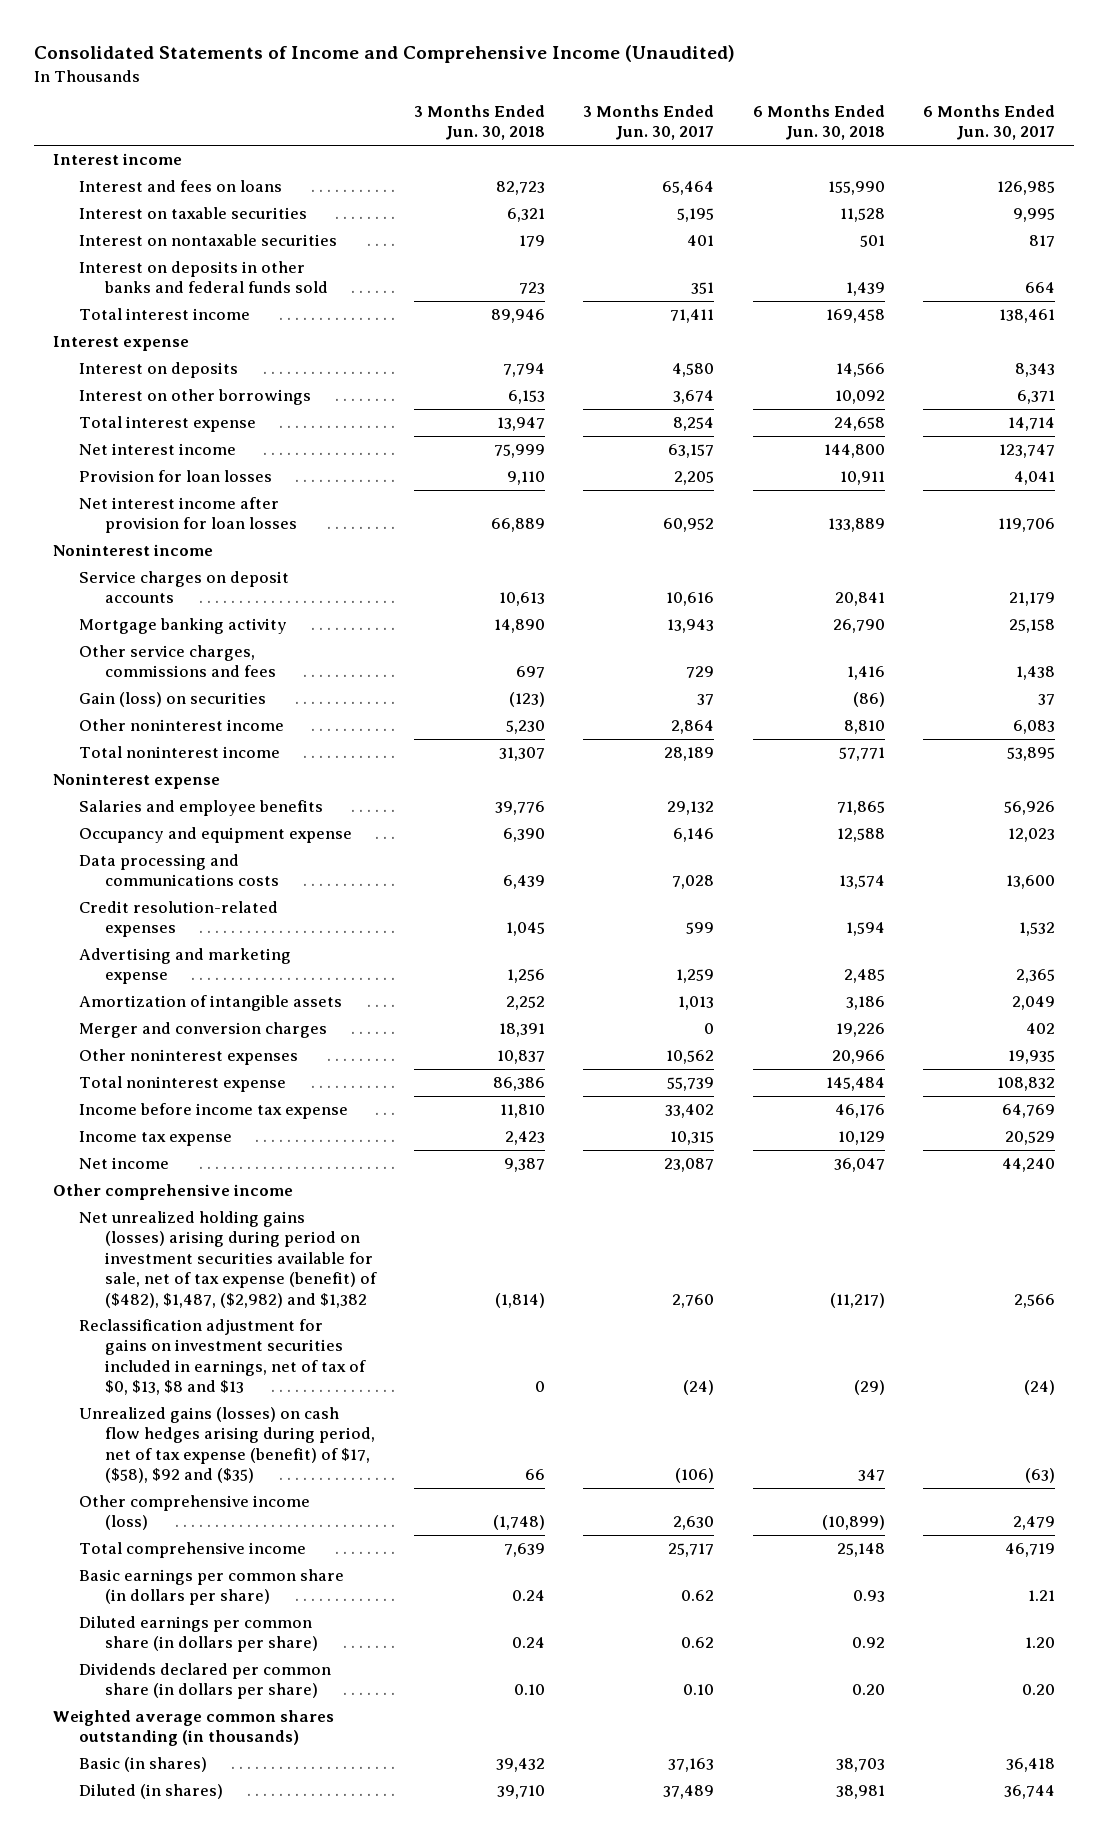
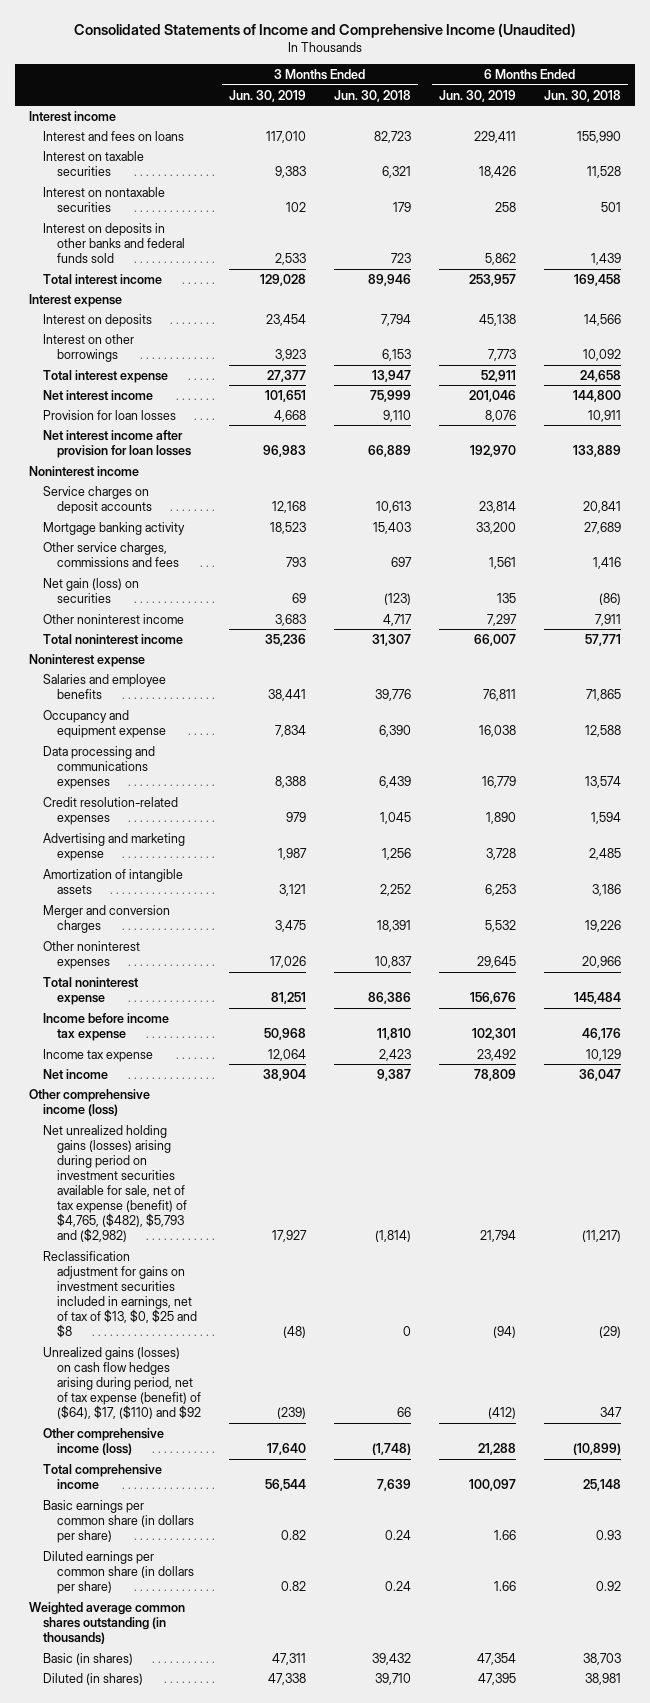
- | 3 Months Ended Jun. 30, 2018 | 3 Months Ended Jun. 30, 2017 | 6 Months Ended Jun. 30, 2018 | 6 Months Ended Jun. 30, 2017
+ | 3 Months Ended Jun. 30, 2019 | 3 Months Ended Jun. 30, 2018 | 6 Months Ended Jun. 30, 2019 | 6 Months Ended Jun. 30, 2018
- Mortgage banking activity | 14,890 | 13,943 | 26,790 | 25,158
+ Mortgage banking activity | 18,523 | 15,403 | 33,200 | 27,689
- Gain (loss) on securities | (123) | 37 | (86) | 37
- Other noninterest income | 5,230 | 2,864 | 8,810 | 6,083
+ Net gain (loss) on securities | 69 | (123) | 135 | (86)
+ Other noninterest income | 3,683 | 4,717 | 7,297 | 7,911
- Data processing and communications costs | 6,439 | 7,028 | 13,574 | 13,600
+ Data processing and communications expenses | 8,388 | 6,439 | 16,779 | 13,574
- Other comprehensive income
- Net unrealized holding gains (losses) arising during period on investment securities available for sale, net of tax expense (benefit) of ($482), $1,487, ($2,982) and $1,382 | (1,814) | 2,760 | (11,217) | 2,566
- Reclassification adjustment for gains on investment securities included in earnings, net of tax of $0, $13, $8 and $13 | 0 | (24) | (29) | (24)
- Unrealized gains (losses) on cash flow hedges arising during period, net of tax expense (benefit) of $17, ($58), $92 and ($35) | 66 | (106) | 347 | (63)
+ Other comprehensive income (loss)
+ Net unrealized holding gains (losses) arising during period on investment securities available for sale, net of tax expense (benefit) of $4,765, ($482), $5,793 and ($2,982) | 17,927 | (1,814) | 21,794 | (11,217)
+ Reclassification adjustment for gains on investment securities included in earnings, net of tax of $13, $0, $25 and $8 | (48) | 0 | (94) | (29)
+ Unrealized gains (losses) on cash flow hedges arising during period, net of tax expense (benefit) of ($64), $17, ($110) and $92 | (239) | 66 | (412) | 347
- Dividends declared per common share (in dollars per share) | 0.10 | 0.10 | 0.20 | 0.20

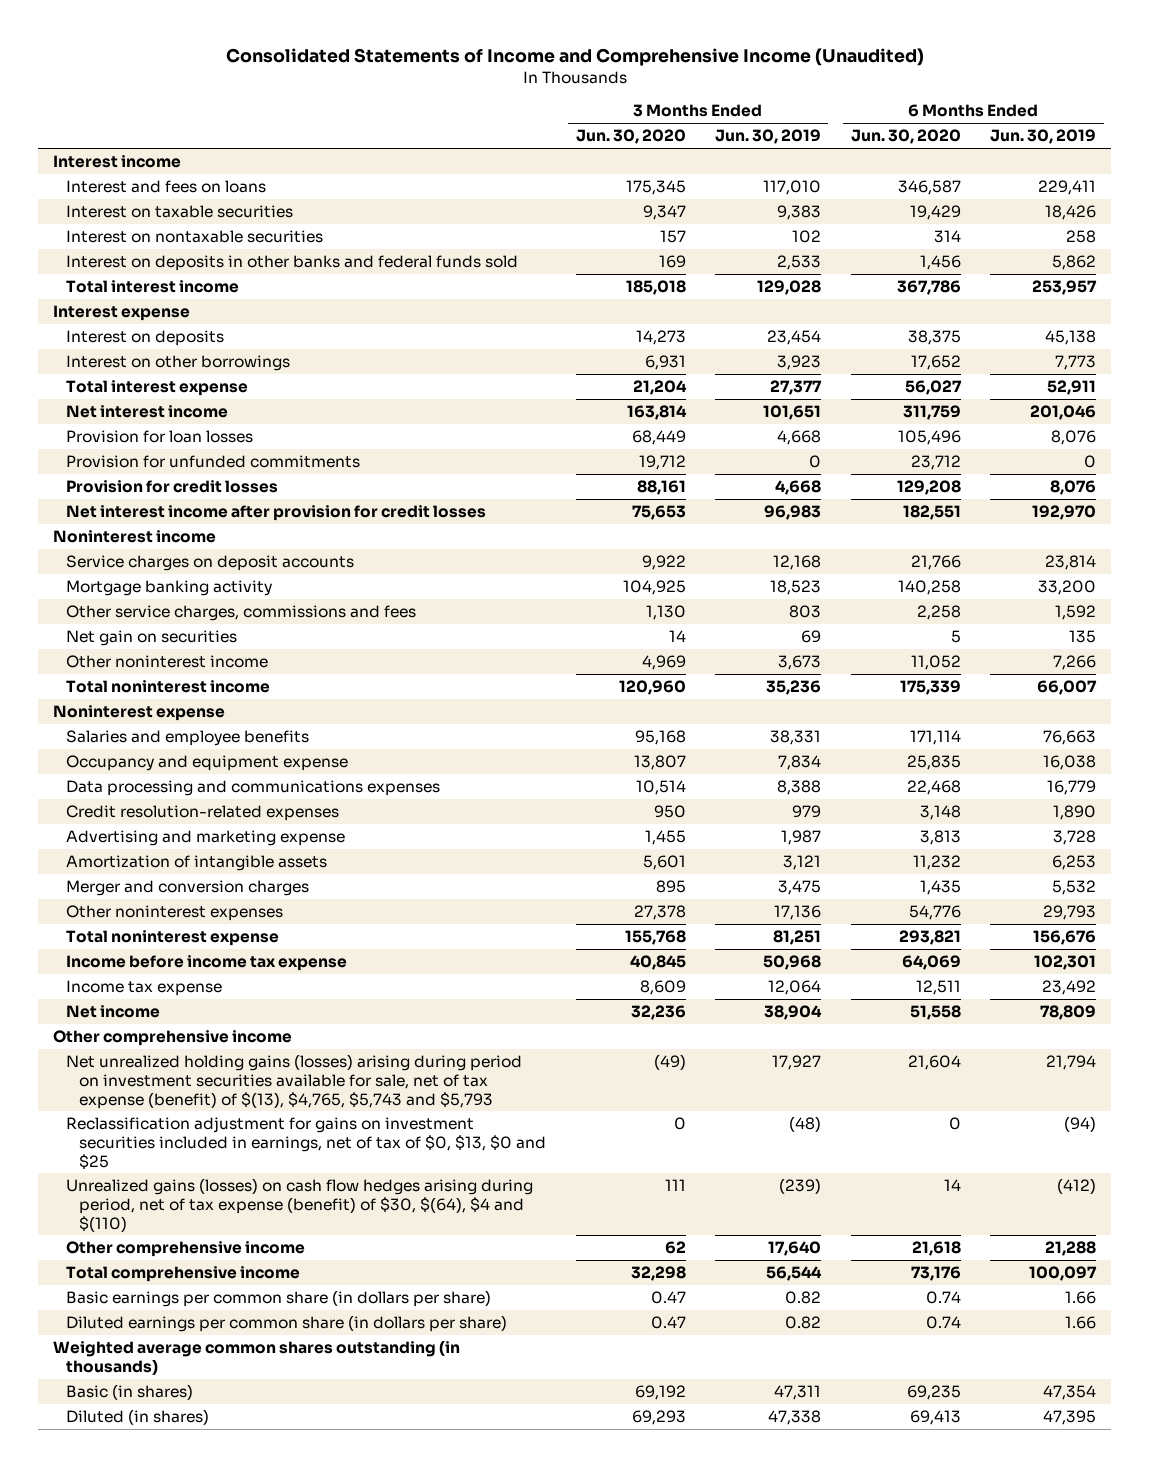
- | 3 Months Ended Jun. 30, 2019 | 3 Months Ended Jun. 30, 2018 | 6 Months Ended Jun. 30, 2019 | 6 Months Ended Jun. 30, 2018
+ | 3 Months Ended Jun. 30, 2020 | 3 Months Ended Jun. 30, 2019 | 6 Months Ended Jun. 30, 2020 | 6 Months Ended Jun. 30, 2019
- Net interest income after provision for loan losses | 96,983 | 66,889 | 192,970 | 133,889
+ Provision for unfunded commitments | 19,712 | 0 | 23,712 | 0
+ Provision for credit losses | 88,161 | 4,668 | 129,208 | 8,076
+ Net interest income after provision for credit losses | 75,653 | 96,983 | 182,551 | 192,970
- Other service charges, commissions and fees | 793 | 697 | 1,561 | 1,416
- Net gain (loss) on securities | 69 | (123) | 135 | (86)
- Other noninterest income | 3,683 | 4,717 | 7,297 | 7,911
+ Other service charges, commissions and fees | 1,130 | 803 | 2,258 | 1,592
+ Net gain on securities | 14 | 69 | 5 | 135
+ Other noninterest income | 4,969 | 3,673 | 11,052 | 7,266
- Salaries and employee benefits | 38,441 | 39,776 | 76,811 | 71,865
+ Salaries and employee benefits | 95,168 | 38,331 | 171,114 | 76,663
- Other noninterest expenses | 17,026 | 10,837 | 29,645 | 20,966
+ Other noninterest expenses | 27,378 | 17,136 | 54,776 | 29,793
- Other comprehensive income (loss)
- Net unrealized holding gains (losses) arising during period on investment securities available for sale, net of tax expense (benefit) of $4,765, ($482), $5,793 and ($2,982) | 17,927 | (1,814) | 21,794 | (11,217)
- Reclassification adjustment for gains on investment securities included in earnings, net of tax of $13, $0, $25 and $8 | (48) | 0 | (94) | (29)
- Unrealized gains (losses) on cash flow hedges arising during period, net of tax expense (benefit) of ($64), $17, ($110) and $92 | (239) | 66 | (412) | 347
- Other comprehensive income (loss) | 17,640 | (1,748) | 21,288 | (10,899)
+ Other comprehensive income
+ Net unrealized holding gains (losses) arising during period on investment securities available for sale, net of tax expense (benefit) of $(13), $4,765, $5,743 and $5,793 | (49) | 17,927 | 21,604 | 21,794
+ Reclassification adjustment for gains on investment securities included in earnings, net of tax of $0, $13, $0 and $25 | 0 | (48) | 0 | (94)
+ Unrealized gains (losses) on cash flow hedges arising during period, net of tax expense (benefit) of $30, $(64), $4 and $(110) | 111 | (239) | 14 | (412)
+ Other comprehensive income | 62 | 17,640 | 21,618 | 21,288

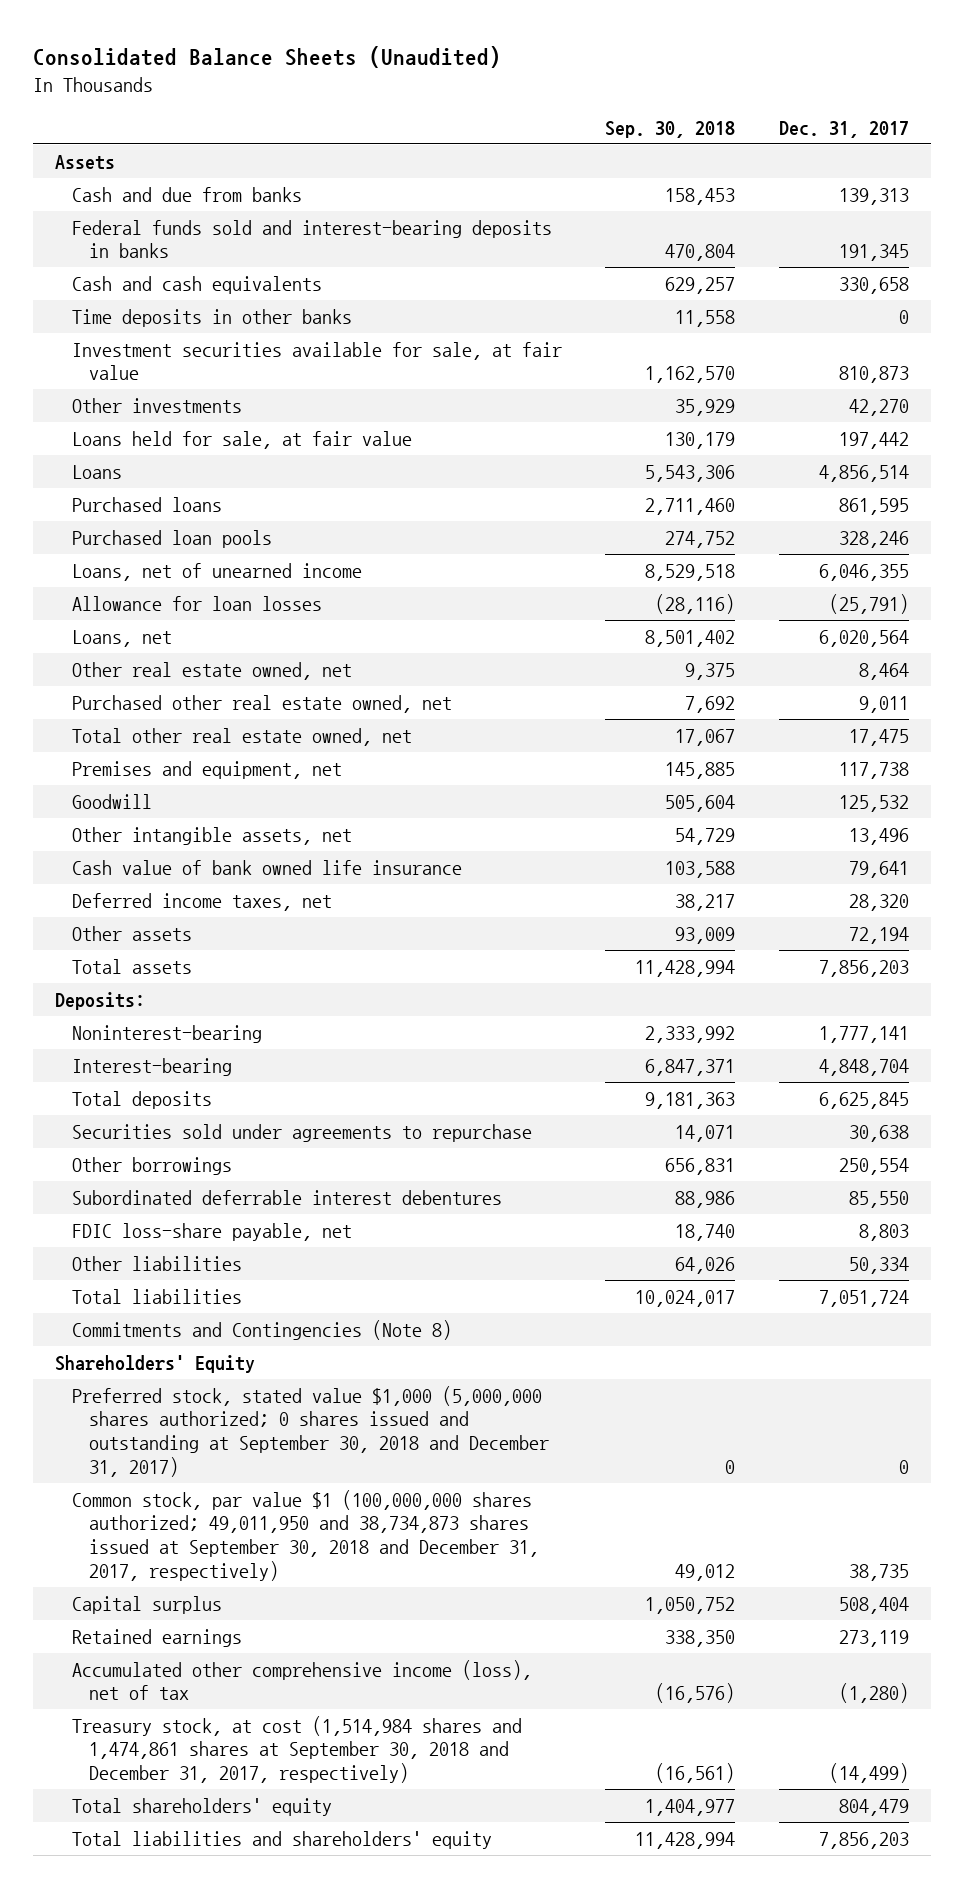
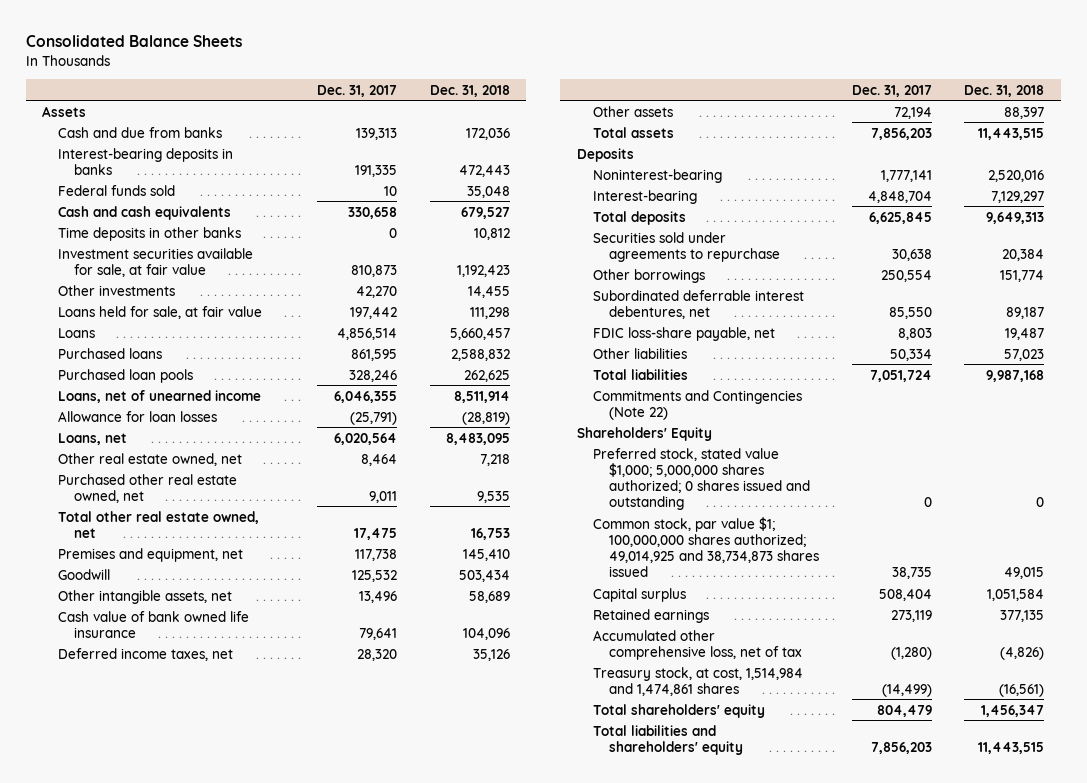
- Consolidated Balance Sheets (Unaudited)
+ Consolidated Balance Sheets
- | Sep. 30, 2018 | Dec. 31, 2017
+ | Dec. 31, 2017 | Dec. 31, 2018
- Federal funds sold and interest-bearing deposits in banks | 470,804 | 191,345
+ Interest-bearing deposits in banks | 191,335 | 472,443
+ Federal funds sold | 10 | 35,048
- Deposits:
+ Deposits
- Subordinated deferrable interest debentures | 88,986 | 85,550
+ Subordinated deferrable interest debentures, net | 85,550 | 89,187
- Commitments and Contingencies (Note 8)
+ Commitments and Contingencies (Note 22)
- Preferred stock, stated value $1,000 (5,000,000 shares authorized; 0 shares issued and outstanding at September 30, 2018 and December 31, 2017) | 0 | 0
- Common stock, par value $1 (100,000,000 shares authorized; 49,011,950 and 38,734,873 shares issued at September 30, 2018 and December 31, 2017, respectively) | 49,012 | 38,735
+ Preferred stock, stated value $1,000; 5,000,000 shares authorized; 0 shares issued and outstanding | 0 | 0
+ Common stock, par value $1; 100,000,000 shares authorized; 49,014,925 and 38,734,873 shares issued | 38,735 | 49,015
- Accumulated other comprehensive income (loss), net of tax | (16,576) | (1,280)
- Treasury stock, at cost (1,514,984 shares and 1,474,861 shares at September 30, 2018 and December 31, 2017, respectively) | (16,561) | (14,499)
+ Accumulated other comprehensive loss, net of tax | (1,280) | (4,826)
+ Treasury stock, at cost, 1,514,984 and 1,474,861 shares | (14,499) | (16,561)

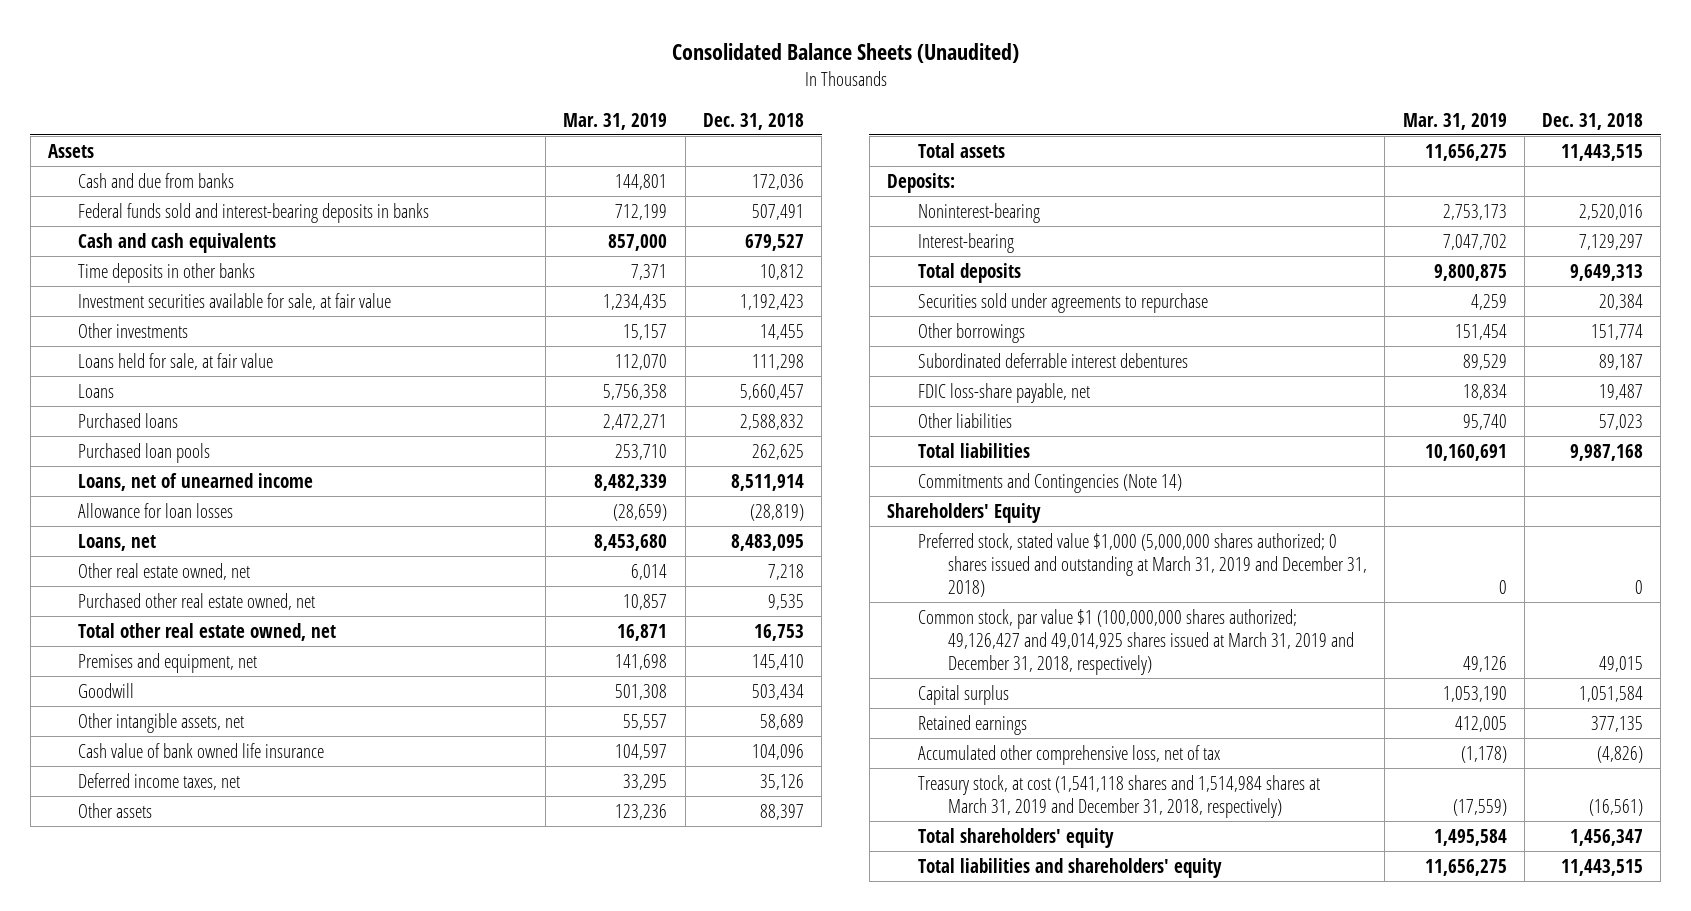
- Consolidated Balance Sheets
+ Consolidated Balance Sheets (Unaudited)
- | Dec. 31, 2017 | Dec. 31, 2018
+ | Mar. 31, 2019 | Dec. 31, 2018
- Interest-bearing deposits in banks | 191,335 | 472,443
- Federal funds sold | 10 | 35,048
+ Federal funds sold and interest-bearing deposits in banks | 712,199 | 507,491
- Deposits
+ Deposits:
- Subordinated deferrable interest debentures, net | 85,550 | 89,187
+ Subordinated deferrable interest debentures | 89,529 | 89,187
- Commitments and Contingencies (Note 22)
+ Commitments and Contingencies (Note 14)
- Preferred stock, stated value $1,000; 5,000,000 shares authorized; 0 shares issued and outstanding | 0 | 0
- Common stock, par value $1; 100,000,000 shares authorized; 49,014,925 and 38,734,873 shares issued | 38,735 | 49,015
+ Preferred stock, stated value $1,000 (5,000,000 shares authorized; 0 shares issued and outstanding at March 31, 2019 and December 31, 2018) | 0 | 0
+ Common stock, par value $1 (100,000,000 shares authorized; 49,126,427 and 49,014,925 shares issued at March 31, 2019 and December 31, 2018, respectively) | 49,126 | 49,015
- Treasury stock, at cost, 1,514,984 and 1,474,861 shares | (14,499) | (16,561)
+ Treasury stock, at cost (1,541,118 shares and 1,514,984 shares at March 31, 2019 and December 31, 2018, respectively) | (17,559) | (16,561)

